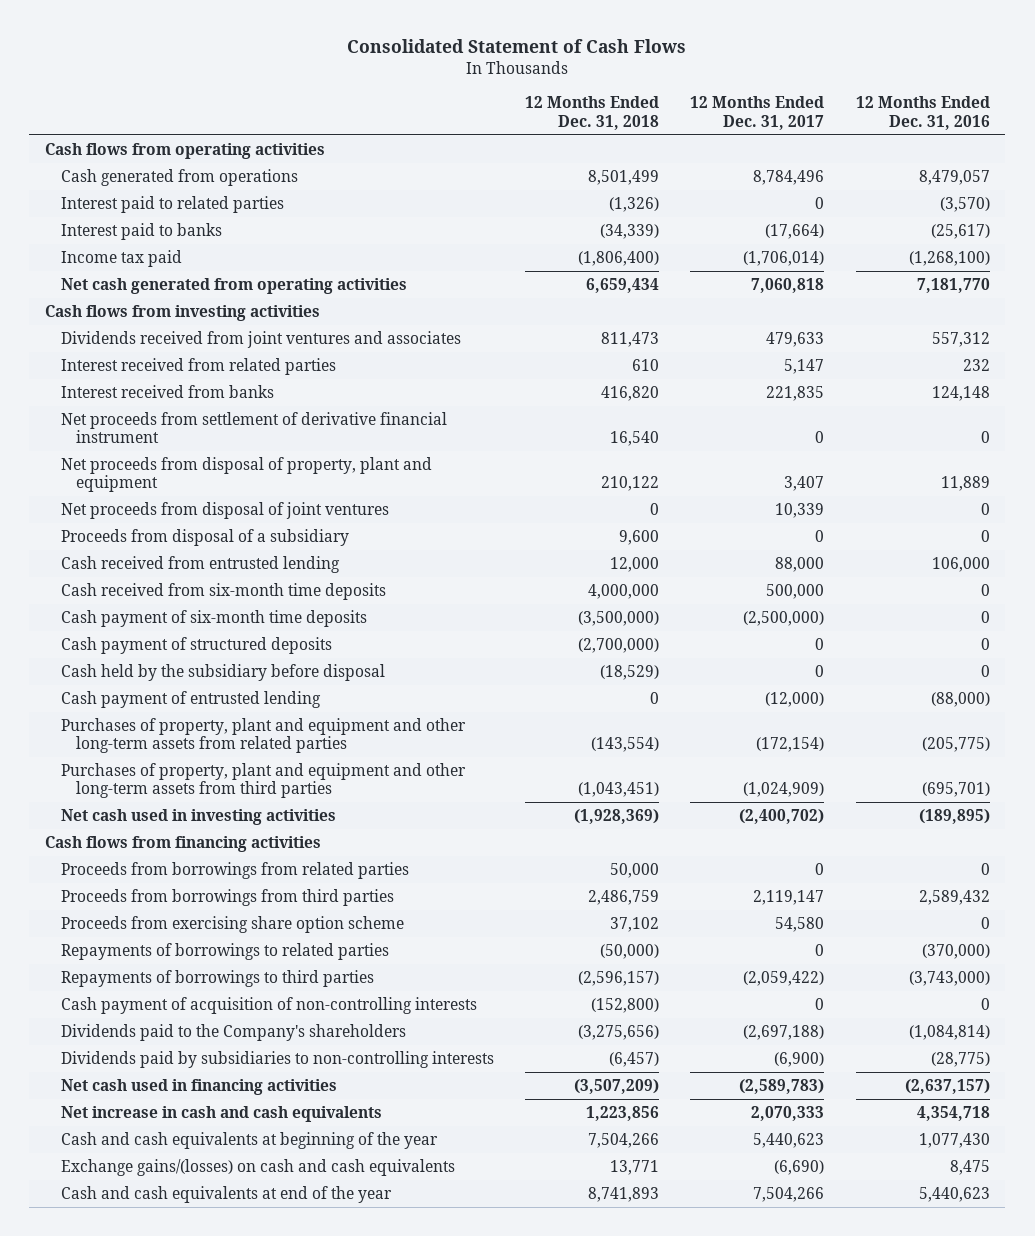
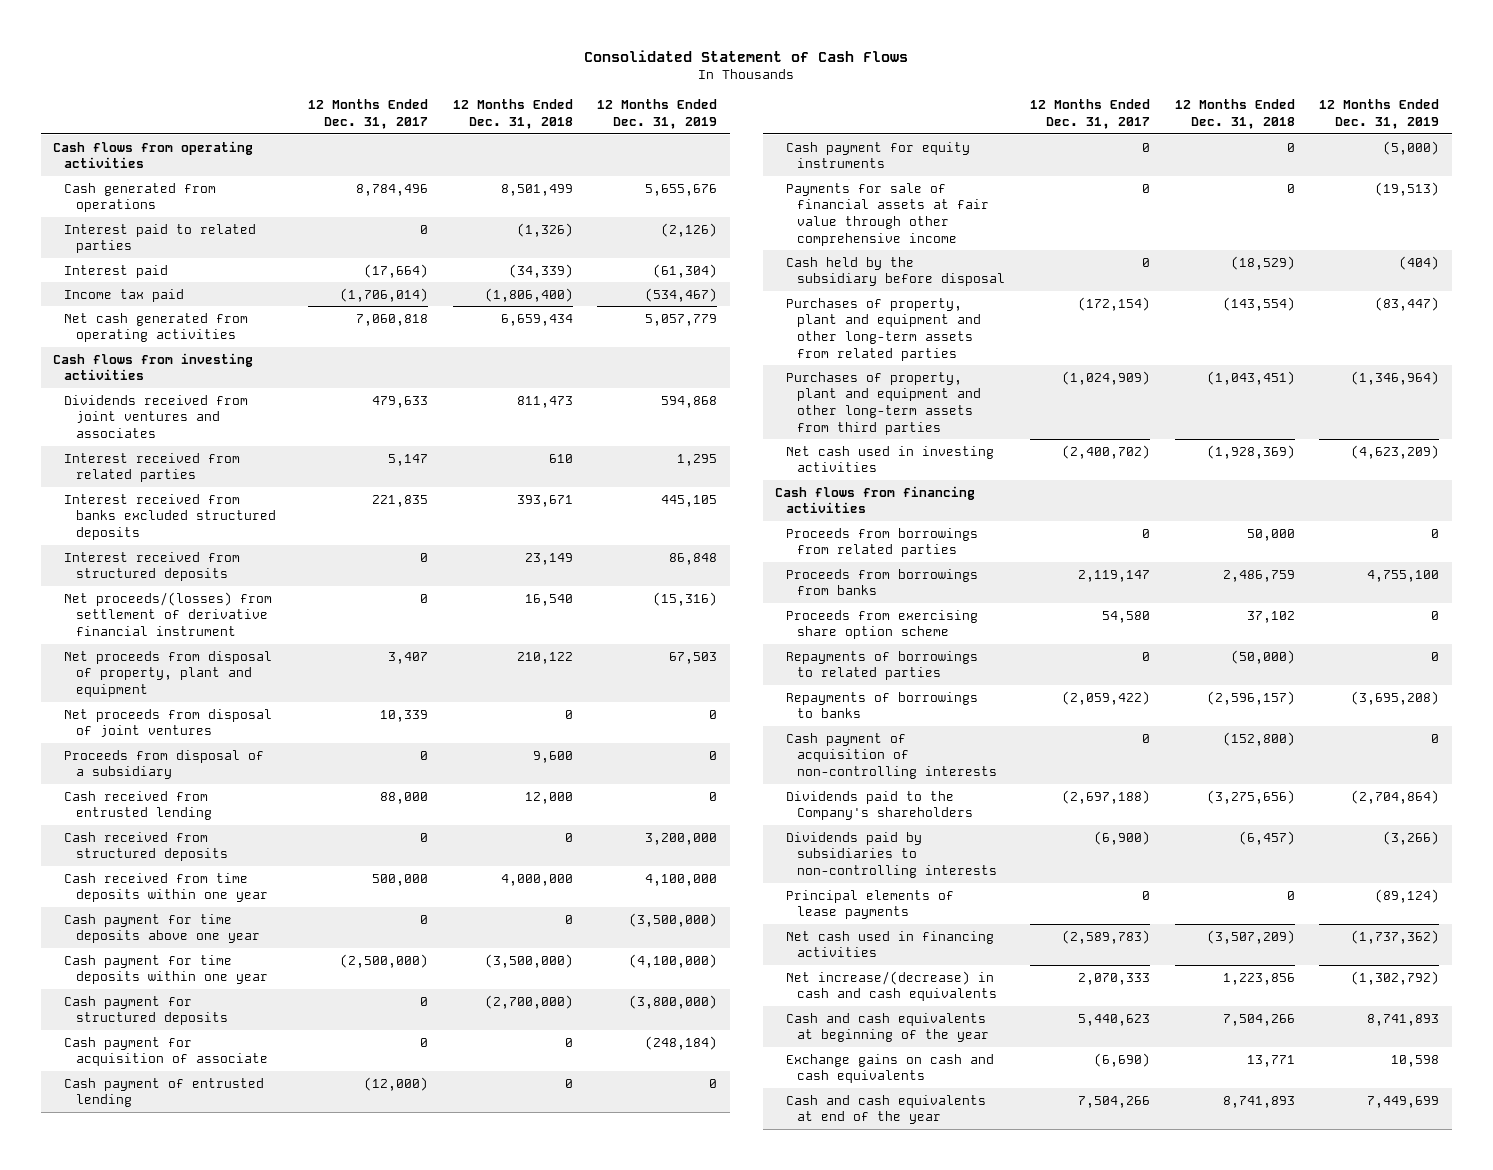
- | 12 Months Ended Dec. 31, 2018 | 12 Months Ended Dec. 31, 2017 | 12 Months Ended Dec. 31, 2016
+ | 12 Months Ended Dec. 31, 2017 | 12 Months Ended Dec. 31, 2018 | 12 Months Ended Dec. 31, 2019
- Interest paid to banks | (34,339) | (17,664) | (25,617)
+ Interest paid | (17,664) | (34,339) | (61,304)
- Interest received from banks | 416,820 | 221,835 | 124,148
- Net proceeds from settlement of derivative financial instrument | 16,540 | 0 | 0
+ Interest received from banks excluded structured deposits | 221,835 | 393,671 | 445,105
+ Interest received from structured deposits | 0 | 23,149 | 86,848
+ Net proceeds/(losses) from settlement of derivative financial instrument | 0 | 16,540 | (15,316)
- Cash received from six-month time deposits | 4,000,000 | 500,000 | 0
- Cash payment of six-month time deposits | (3,500,000) | (2,500,000) | 0
- Cash payment of structured deposits | (2,700,000) | 0 | 0
+ Cash received from structured deposits | 0 | 0 | 3,200,000
+ Cash received from time deposits within one year | 500,000 | 4,000,000 | 4,100,000
+ Cash payment for time deposits above one year | 0 | 0 | (3,500,000)
+ Cash payment for time deposits within one year | (2,500,000) | (3,500,000) | (4,100,000)
+ Cash payment for structured deposits | 0 | (2,700,000) | (3,800,000)
+ Cash payment for acquisition of associate | 0 | 0 | (248,184)
+ Cash payment for equity instruments | 0 | 0 | (5,000)
+ Payments for sale of financial assets at fair value through other comprehensive income | 0 | 0 | (19,513)
moved down: Cash held by the subsidiary before disposal | 0 | (18,529) | (404)
- Proceeds from borrowings from third parties | 2,486,759 | 2,119,147 | 2,589,432
+ Proceeds from borrowings from banks | 2,119,147 | 2,486,759 | 4,755,100
- Repayments of borrowings to third parties | (2,596,157) | (2,059,422) | (3,743,000)
+ Repayments of borrowings to banks | (2,059,422) | (2,596,157) | (3,695,208)
+ Principal elements of lease payments | 0 | 0 | (89,124)
- Net increase in cash and cash equivalents | 1,223,856 | 2,070,333 | 4,354,718
+ Net increase/(decrease) in cash and cash equivalents | 2,070,333 | 1,223,856 | (1,302,792)
- Exchange gains/(losses) on cash and cash equivalents | 13,771 | (6,690) | 8,475
+ Exchange gains on cash and cash equivalents | (6,690) | 13,771 | 10,598

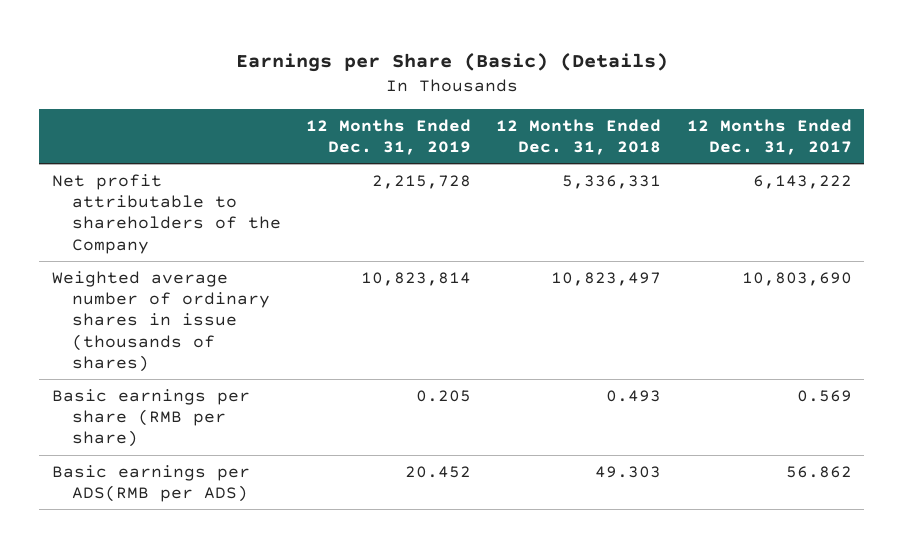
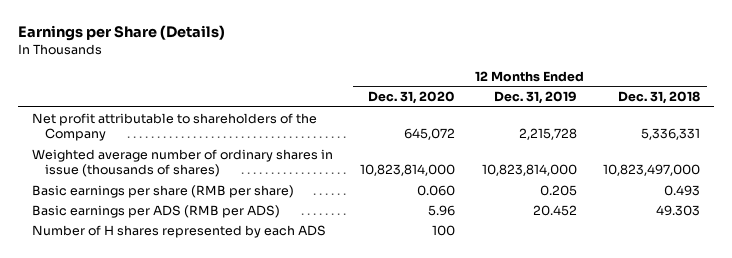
- Earnings per Share (Basic) (Details)
+ Earnings per Share (Details)
- | 12 Months Ended Dec. 31, 2019 | 12 Months Ended Dec. 31, 2018 | 12 Months Ended Dec. 31, 2017
+ | 12 Months Ended Dec. 31, 2020 | 12 Months Ended Dec. 31, 2019 | 12 Months Ended Dec. 31, 2018
- Weighted average number of ordinary shares in issue (thousands of shares) | 10,823,814 | 10,823,497 | 10,803,690
+ Weighted average number of ordinary shares in issue (thousands of shares) | 10,823,814,000 | 10,823,814,000 | 10,823,497,000
- Basic earnings per ADS(RMB per ADS) | 20.452 | 49.303 | 56.862
+ Basic earnings per ADS (RMB per ADS) | 5.96 | 20.452 | 49.303
+ Number of H shares represented by each ADS | 100 | |

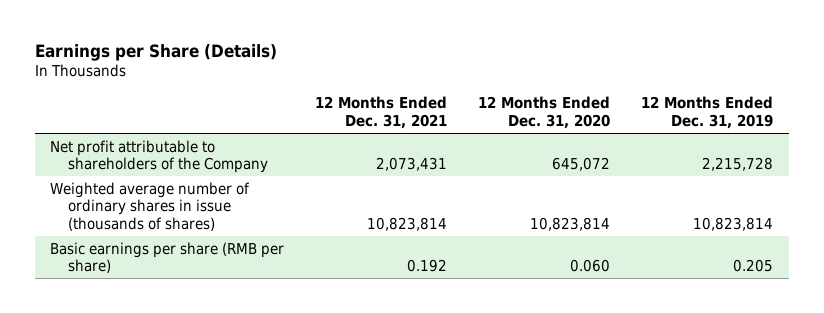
- | 12 Months Ended Dec. 31, 2020 | 12 Months Ended Dec. 31, 2019 | 12 Months Ended Dec. 31, 2018
+ | 12 Months Ended Dec. 31, 2021 | 12 Months Ended Dec. 31, 2020 | 12 Months Ended Dec. 31, 2019
- Weighted average number of ordinary shares in issue (thousands of shares) | 10,823,814,000 | 10,823,814,000 | 10,823,497,000
+ Weighted average number of ordinary shares in issue (thousands of shares) | 10,823,814 | 10,823,814 | 10,823,814
- Basic earnings per ADS (RMB per ADS) | 5.96 | 20.452 | 49.303
- Number of H shares represented by each ADS | 100 | |

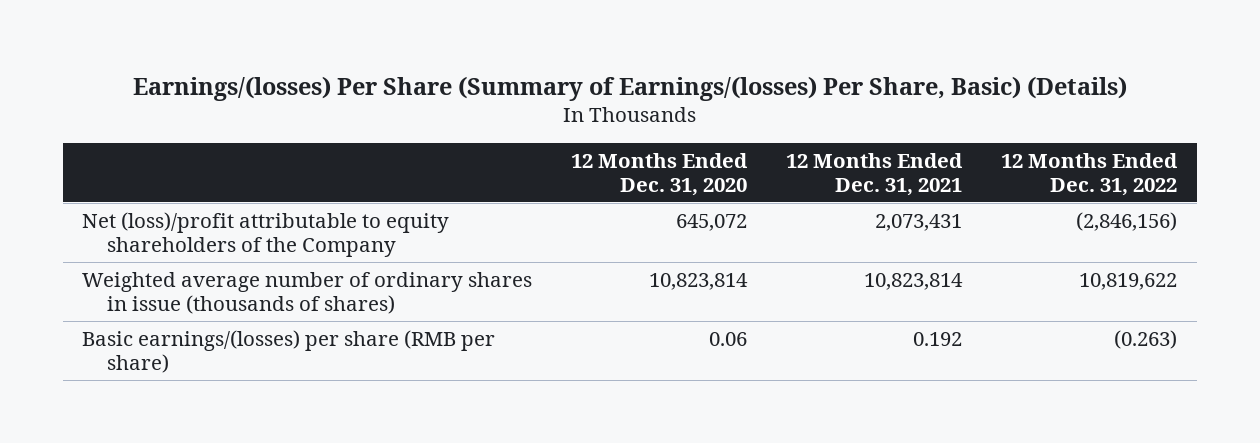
- Earnings per Share (Details)
+ Earnings/(losses) Per Share (Summary of Earnings/(losses) Per Share, Basic) (Details)
- | 12 Months Ended Dec. 31, 2021 | 12 Months Ended Dec. 31, 2020 | 12 Months Ended Dec. 31, 2019
+ | 12 Months Ended Dec. 31, 2020 | 12 Months Ended Dec. 31, 2021 | 12 Months Ended Dec. 31, 2022
- Net profit attributable to shareholders of the Company | 2,073,431 | 645,072 | 2,215,728
+ Net (loss)/profit attributable to equity shareholders of the Company | 645,072 | 2,073,431 | (2,846,156)
- Basic earnings per share (RMB per share) | 0.192 | 0.060 | 0.205
+ Basic earnings/(losses) per share (RMB per share) | 0.06 | 0.192 | (0.263)

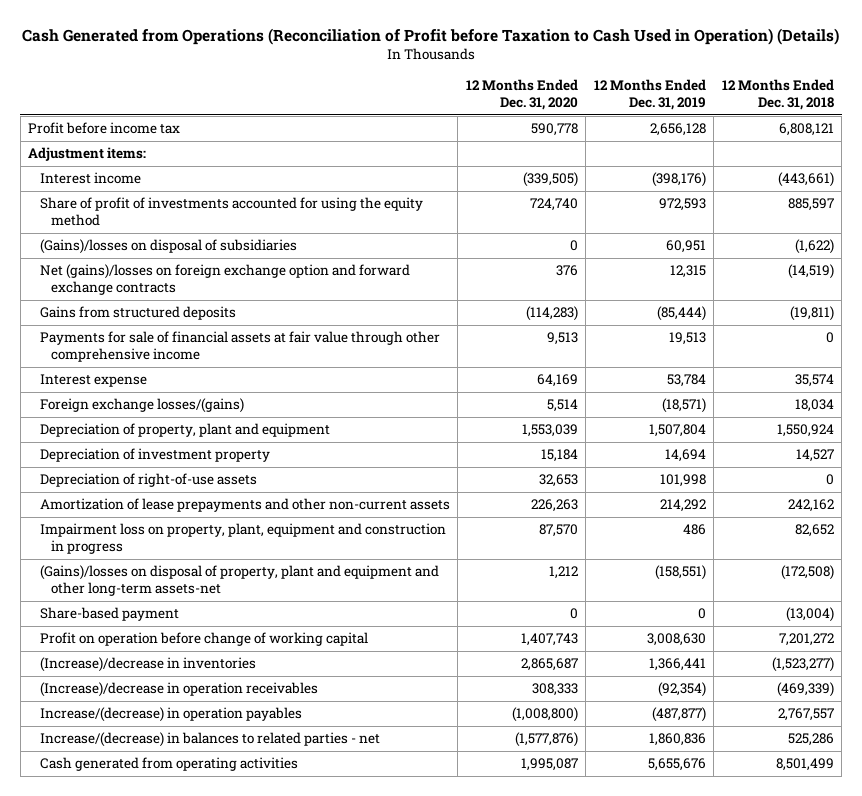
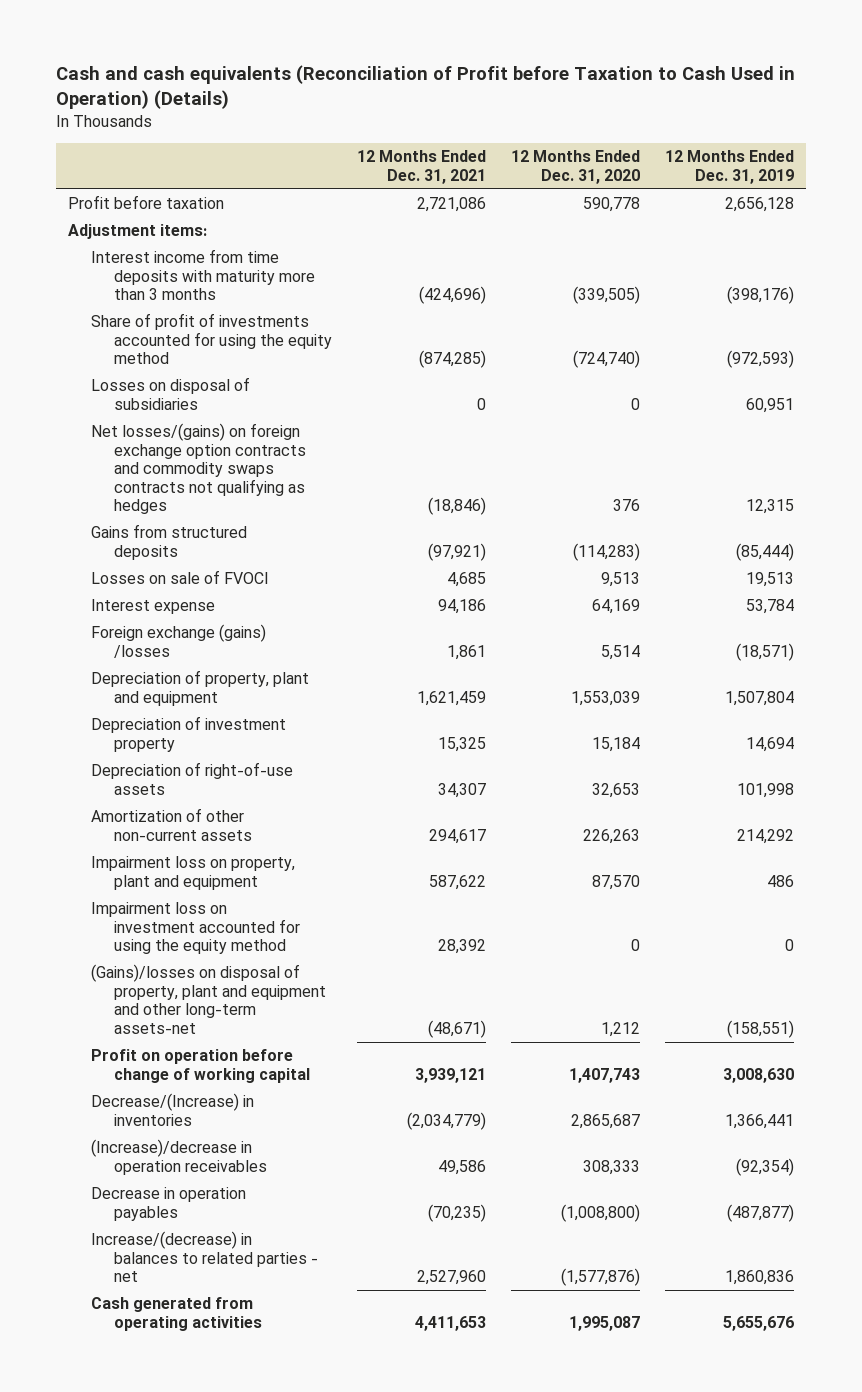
- Cash Generated from Operations (Reconciliation of Profit before Taxation to Cash Used in Operation) (Details)
+ Cash and cash equivalents (Reconciliation of Profit before Taxation to Cash Used in Operation) (Details)
- | 12 Months Ended Dec. 31, 2020 | 12 Months Ended Dec. 31, 2019 | 12 Months Ended Dec. 31, 2018
+ | 12 Months Ended Dec. 31, 2021 | 12 Months Ended Dec. 31, 2020 | 12 Months Ended Dec. 31, 2019
- Profit before income tax | 590,778 | 2,656,128 | 6,808,121
+ Profit before taxation | 2,721,086 | 590,778 | 2,656,128
- Interest income | (339,505) | (398,176) | (443,661)
- Share of profit of investments accounted for using the equity method | 724,740 | 972,593 | 885,597
- (Gains)/losses on disposal of subsidiaries | 0 | 60,951 | (1,622)
- Net (gains)/losses on foreign exchange option and forward exchange contracts | 376 | 12,315 | (14,519)
+ Interest income from time deposits with maturity more than 3 months | (424,696) | (339,505) | (398,176)
+ Share of profit of investments accounted for using the equity method | (874,285) | (724,740) | (972,593)
+ Losses on disposal of subsidiaries | 0 | 0 | 60,951
+ Net losses/(gains) on foreign exchange option contracts and commodity swaps contracts not qualifying as hedges | (18,846) | 376 | 12,315
- Payments for sale of financial assets at fair value through other comprehensive income | 9,513 | 19,513 | 0
+ Losses on sale of FVOCI | 4,685 | 9,513 | 19,513
- Foreign exchange losses/(gains) | 5,514 | (18,571) | 18,034
+ Foreign exchange (gains) /losses | 1,861 | 5,514 | (18,571)
- Amortization of lease prepayments and other non-current assets | 226,263 | 214,292 | 242,162
- Impairment loss on property, plant, equipment and construction in progress | 87,570 | 486 | 82,652
+ Amortization of other non-current assets | 294,617 | 226,263 | 214,292
+ Impairment loss on property, plant and equipment | 587,622 | 87,570 | 486
+ Impairment loss on investment accounted for using the equity method | 28,392 | 0 | 0
- Share-based payment | 0 | 0 | (13,004)
- (Increase)/decrease in inventories | 2,865,687 | 1,366,441 | (1,523,277)
+ Decrease/(Increase) in inventories | (2,034,779) | 2,865,687 | 1,366,441
- Increase/(decrease) in operation payables | (1,008,800) | (487,877) | 2,767,557
+ Decrease in operation payables | (70,235) | (1,008,800) | (487,877)

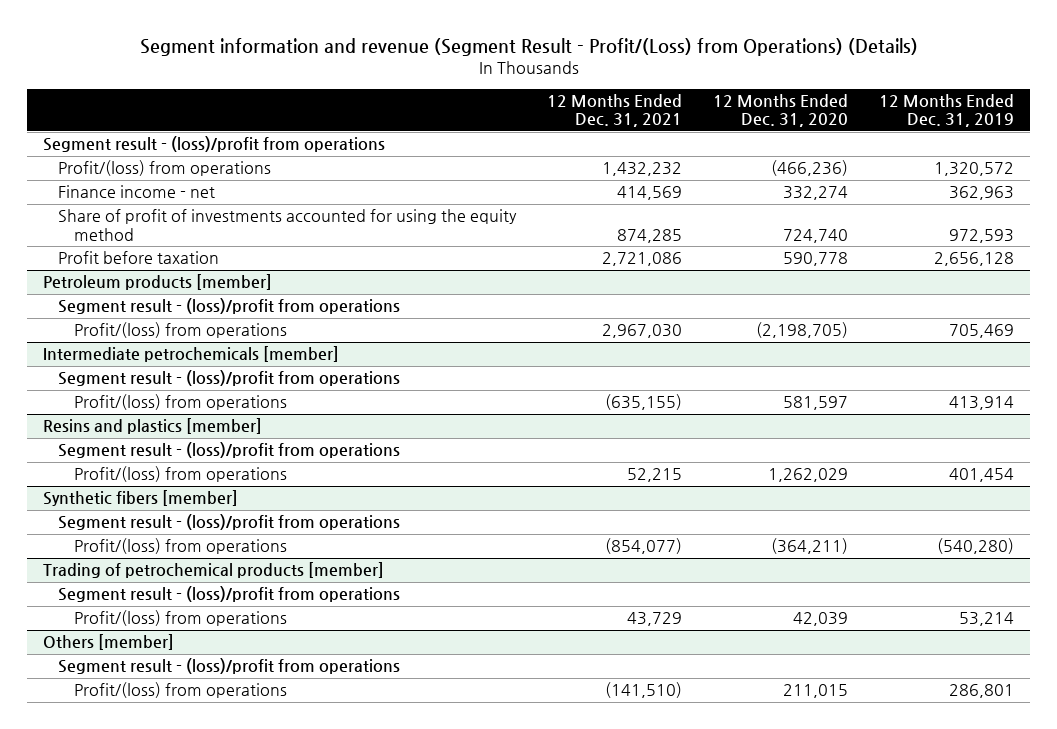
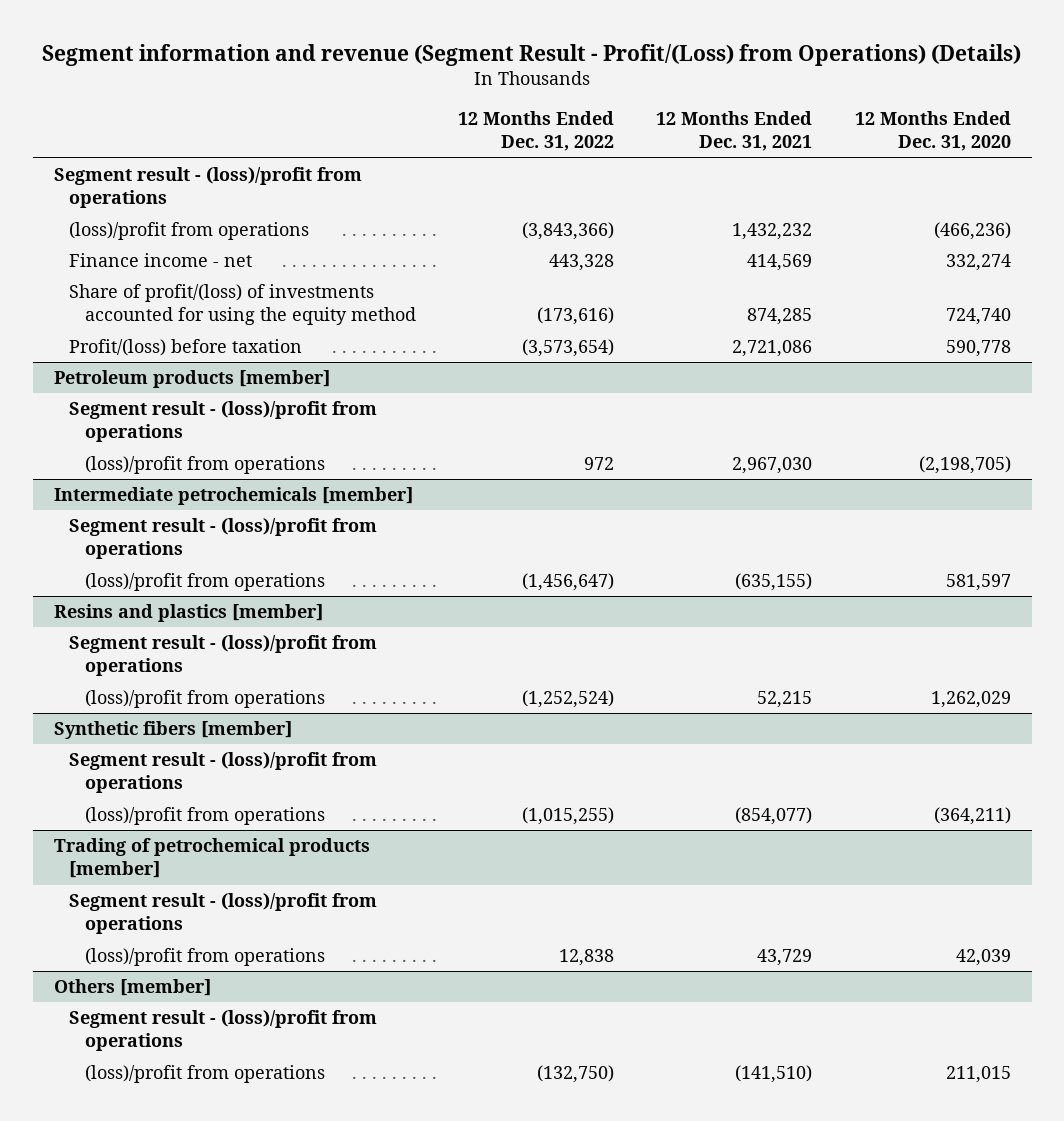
- | 12 Months Ended Dec. 31, 2021 | 12 Months Ended Dec. 31, 2020 | 12 Months Ended Dec. 31, 2019
+ | 12 Months Ended Dec. 31, 2022 | 12 Months Ended Dec. 31, 2021 | 12 Months Ended Dec. 31, 2020
- Profit/(loss) from operations | 1,432,232 | (466,236) | 1,320,572
+ (loss)/profit from operations | (3,843,366) | 1,432,232 | (466,236)
- Share of profit of investments accounted for using the equity method | 874,285 | 724,740 | 972,593
- Profit before taxation | 2,721,086 | 590,778 | 2,656,128
+ Share of profit/(loss) of investments accounted for using the equity method | (173,616) | 874,285 | 724,740
+ Profit/(loss) before taxation | (3,573,654) | 2,721,086 | 590,778
@ Petroleum products [member]
- Profit/(loss) from operations | 2,967,030 | (2,198,705) | 705,469
+ (loss)/profit from operations | 972 | 2,967,030 | (2,198,705)
@ Intermediate petrochemicals [member]
- Profit/(loss) from operations | (635,155) | 581,597 | 413,914
+ (loss)/profit from operations | (1,456,647) | (635,155) | 581,597
@ Resins and plastics [member]
- Profit/(loss) from operations | 52,215 | 1,262,029 | 401,454
+ (loss)/profit from operations | (1,252,524) | 52,215 | 1,262,029
@ Synthetic fibers [member]
- Profit/(loss) from operations | (854,077) | (364,211) | (540,280)
+ (loss)/profit from operations | (1,015,255) | (854,077) | (364,211)
@ Trading of petrochemical products [member]
- Profit/(loss) from operations | 43,729 | 42,039 | 53,214
+ (loss)/profit from operations | 12,838 | 43,729 | 42,039
@ Others [member]
- Profit/(loss) from operations | (141,510) | 211,015 | 286,801
+ (loss)/profit from operations | (132,750) | (141,510) | 211,015

